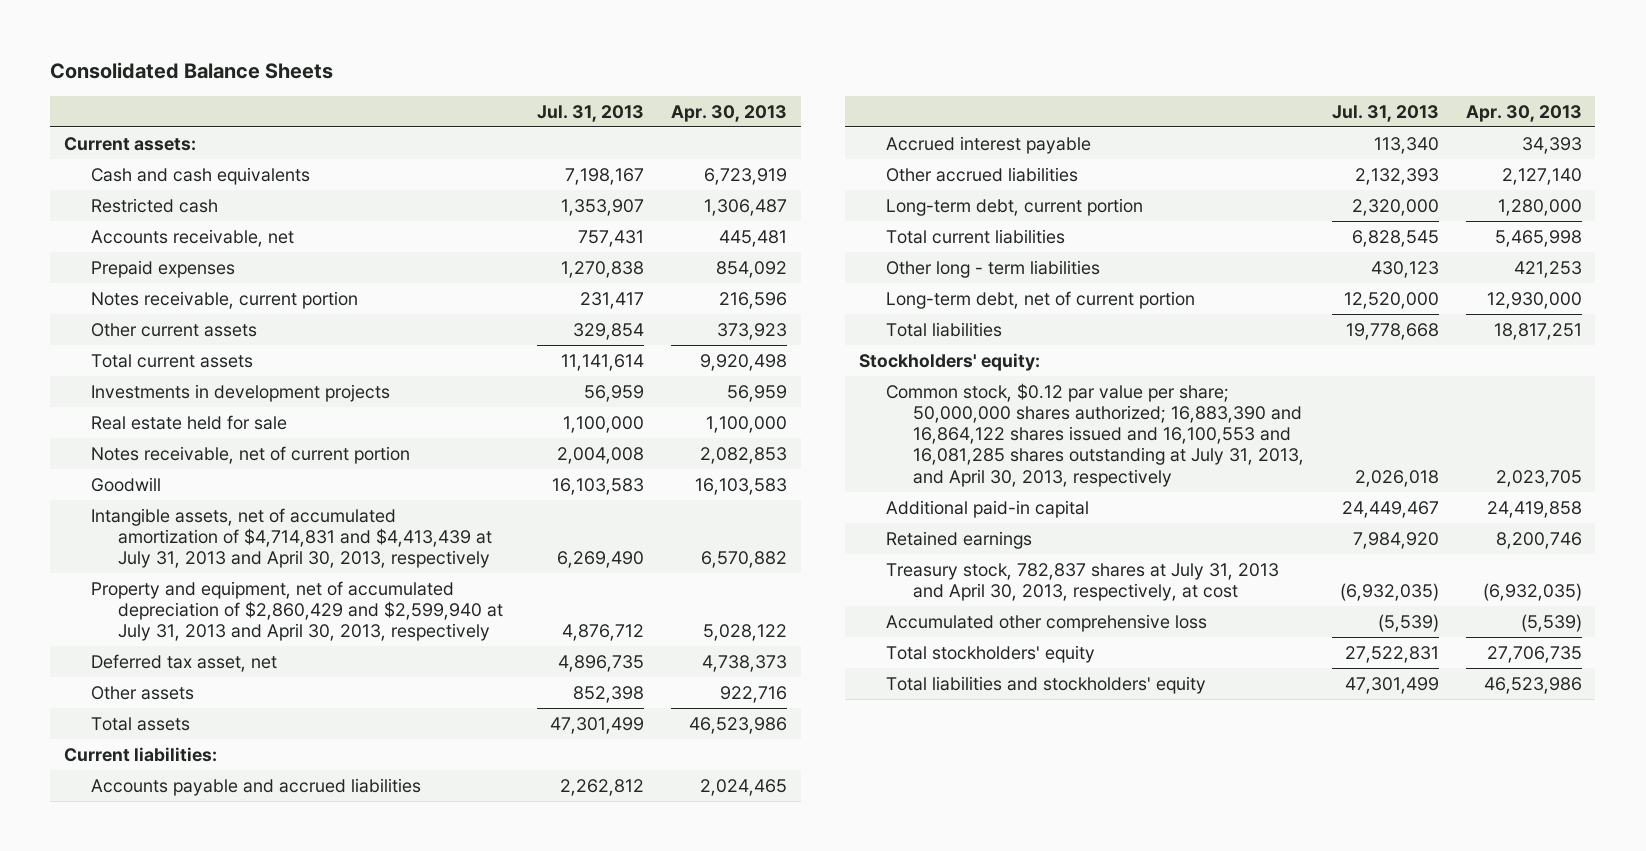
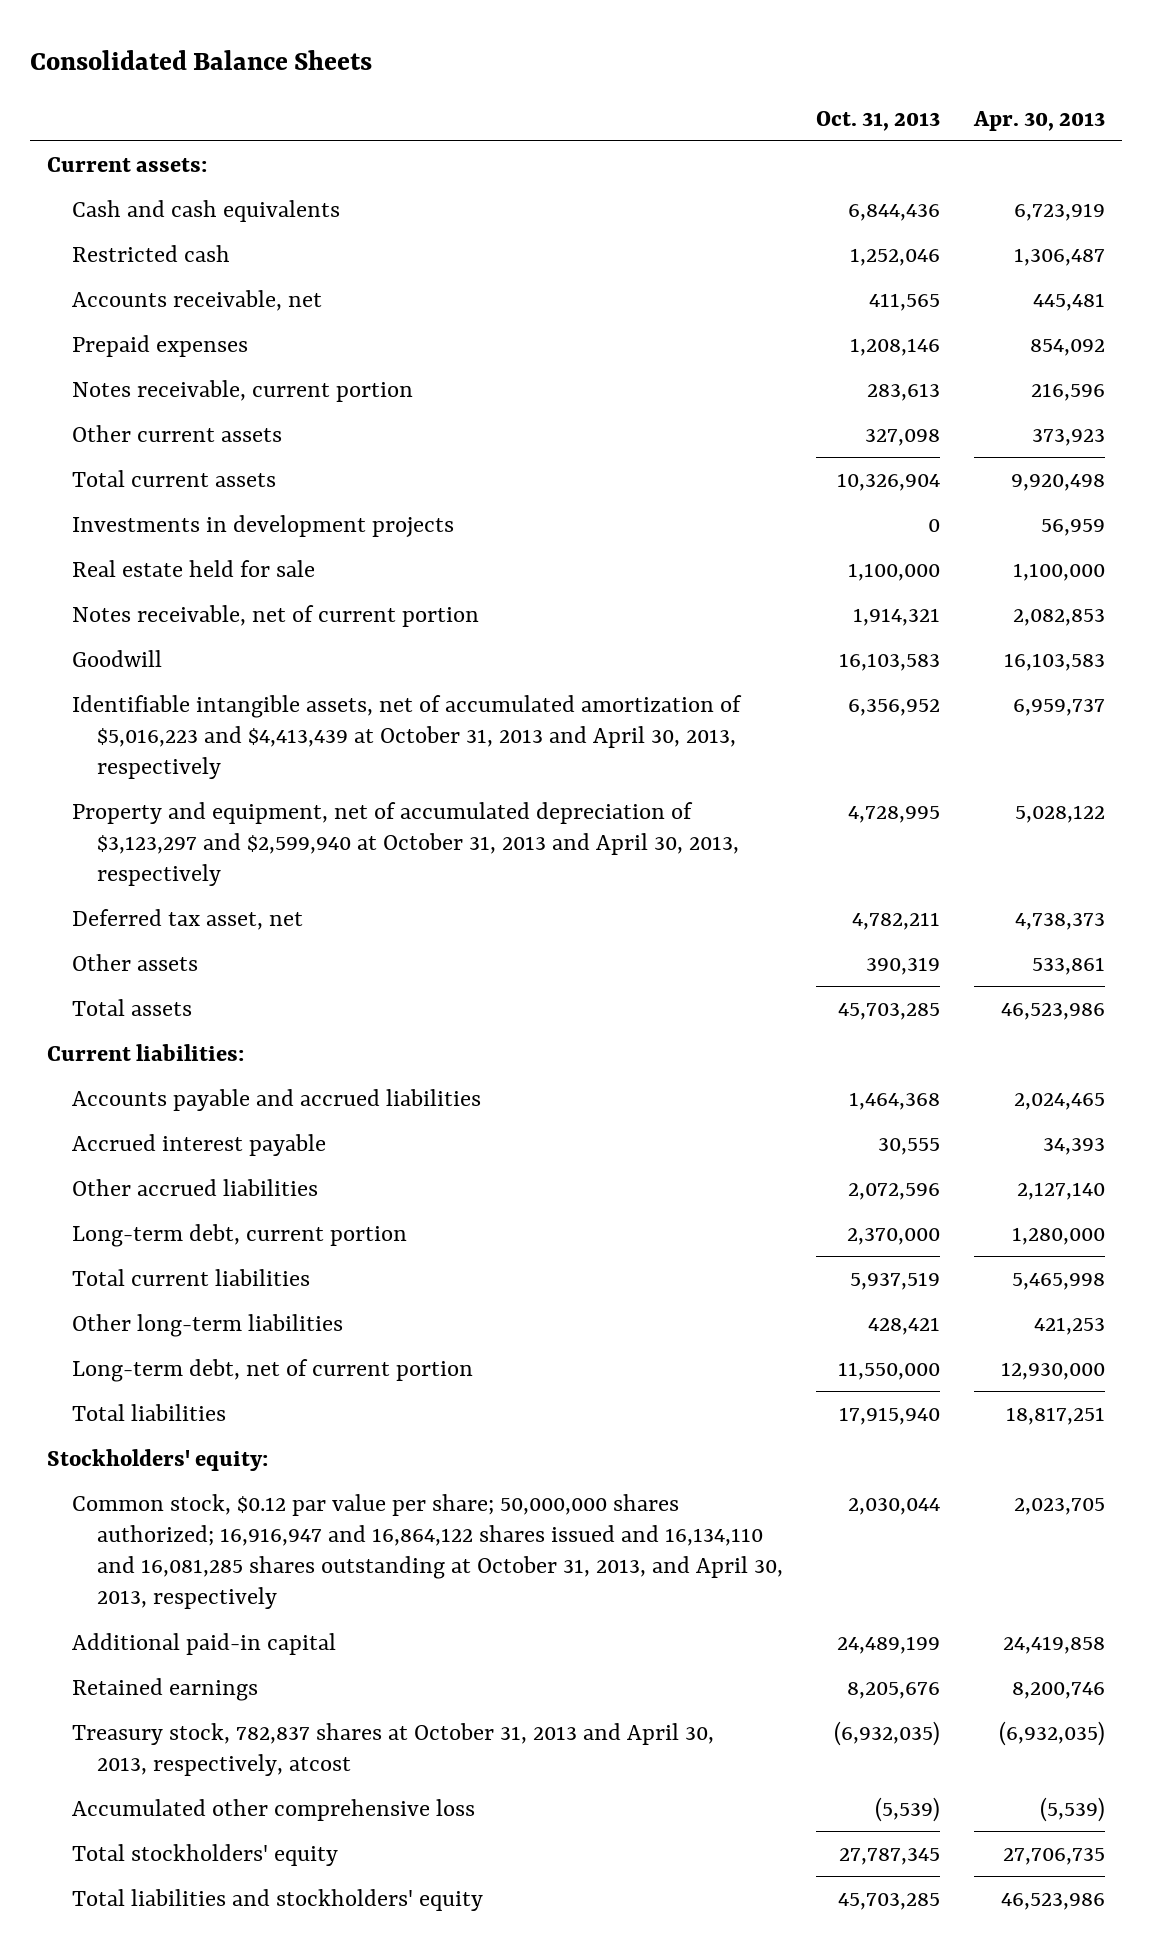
- | Jul. 31, 2013 | Apr. 30, 2013
+ | Oct. 31, 2013 | Apr. 30, 2013
- Intangible assets, net of accumulated amortization of $4,714,831 and $4,413,439 at July 31, 2013 and April 30, 2013, respectively | 6,269,490 | 6,570,882
- Property and equipment, net of accumulated depreciation of $2,860,429 and $2,599,940 at July 31, 2013 and April 30, 2013, respectively | 4,876,712 | 5,028,122
+ Identifiable intangible assets, net of accumulated amortization of $5,016,223 and $4,413,439 at October 31, 2013 and April 30, 2013, respectively | 6,356,952 | 6,959,737
+ Property and equipment, net of accumulated depreciation of $3,123,297 and $2,599,940 at October 31, 2013 and April 30, 2013, respectively | 4,728,995 | 5,028,122
- Other assets | 852,398 | 922,716
+ Other assets | 390,319 | 533,861
- Other long - term liabilities | 430,123 | 421,253
+ Other long-term liabilities | 428,421 | 421,253
- Common stock, $0.12 par value per share; 50,000,000 shares authorized; 16,883,390 and 16,864,122 shares issued and 16,100,553 and 16,081,285 shares outstanding at July 31, 2013, and April 30, 2013, respectively | 2,026,018 | 2,023,705
+ Common stock, $0.12 par value per share; 50,000,000 shares authorized; 16,916,947 and 16,864,122 shares issued and 16,134,110 and 16,081,285 shares outstanding at October 31, 2013, and April 30, 2013, respectively | 2,030,044 | 2,023,705
- Treasury stock, 782,837 shares at July 31, 2013 and April 30, 2013, respectively, at cost | (6,932,035) | (6,932,035)
+ Treasury stock, 782,837 shares at October 31, 2013 and April 30, 2013, respectively, atcost | (6,932,035) | (6,932,035)

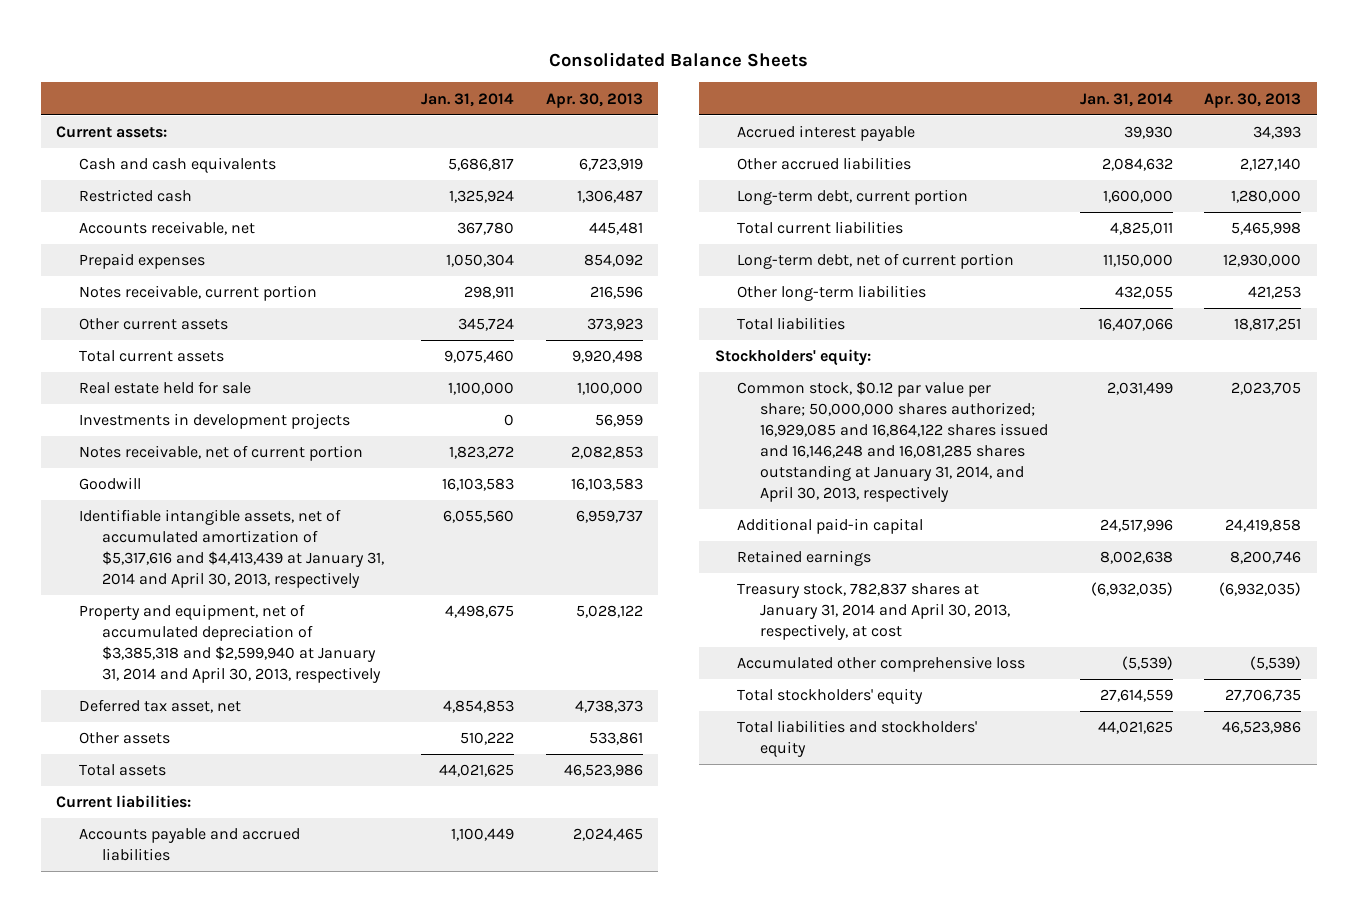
- | Oct. 31, 2013 | Apr. 30, 2013
+ | Jan. 31, 2014 | Apr. 30, 2013
moved down: Investments in development projects | 0 | 56,959
- Identifiable intangible assets, net of accumulated amortization of $5,016,223 and $4,413,439 at October 31, 2013 and April 30, 2013, respectively | 6,356,952 | 6,959,737
- Property and equipment, net of accumulated depreciation of $3,123,297 and $2,599,940 at October 31, 2013 and April 30, 2013, respectively | 4,728,995 | 5,028,122
+ Identifiable intangible assets, net of accumulated amortization of $5,317,616 and $4,413,439 at January 31, 2014 and April 30, 2013, respectively | 6,055,560 | 6,959,737
+ Property and equipment, net of accumulated depreciation of $3,385,318 and $2,599,940 at January 31, 2014 and April 30, 2013, respectively | 4,498,675 | 5,028,122
moved down: Other long-term liabilities | 432,055 | 421,253
- Common stock, $0.12 par value per share; 50,000,000 shares authorized; 16,916,947 and 16,864,122 shares issued and 16,134,110 and 16,081,285 shares outstanding at October 31, 2013, and April 30, 2013, respectively | 2,030,044 | 2,023,705
+ Common stock, $0.12 par value per share; 50,000,000 shares authorized; 16,929,085 and 16,864,122 shares issued and 16,146,248 and 16,081,285 shares outstanding at January 31, 2014, and April 30, 2013, respectively | 2,031,499 | 2,023,705
- Treasury stock, 782,837 shares at October 31, 2013 and April 30, 2013, respectively, atcost | (6,932,035) | (6,932,035)
+ Treasury stock, 782,837 shares at January 31, 2014 and April 30, 2013, respectively, at cost | (6,932,035) | (6,932,035)

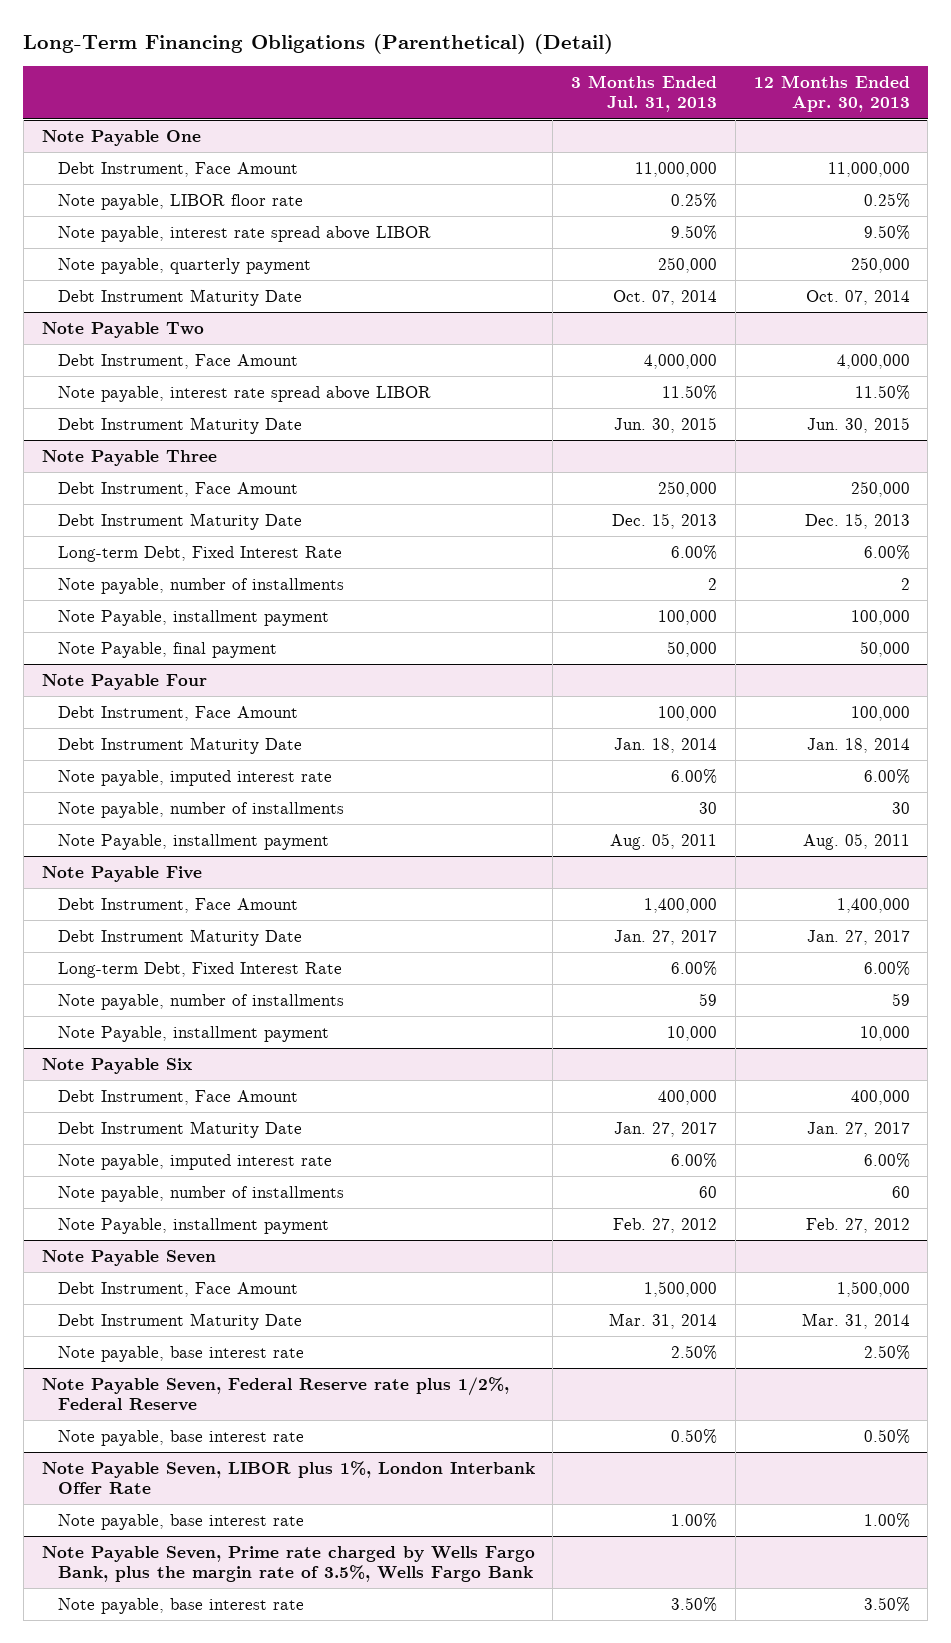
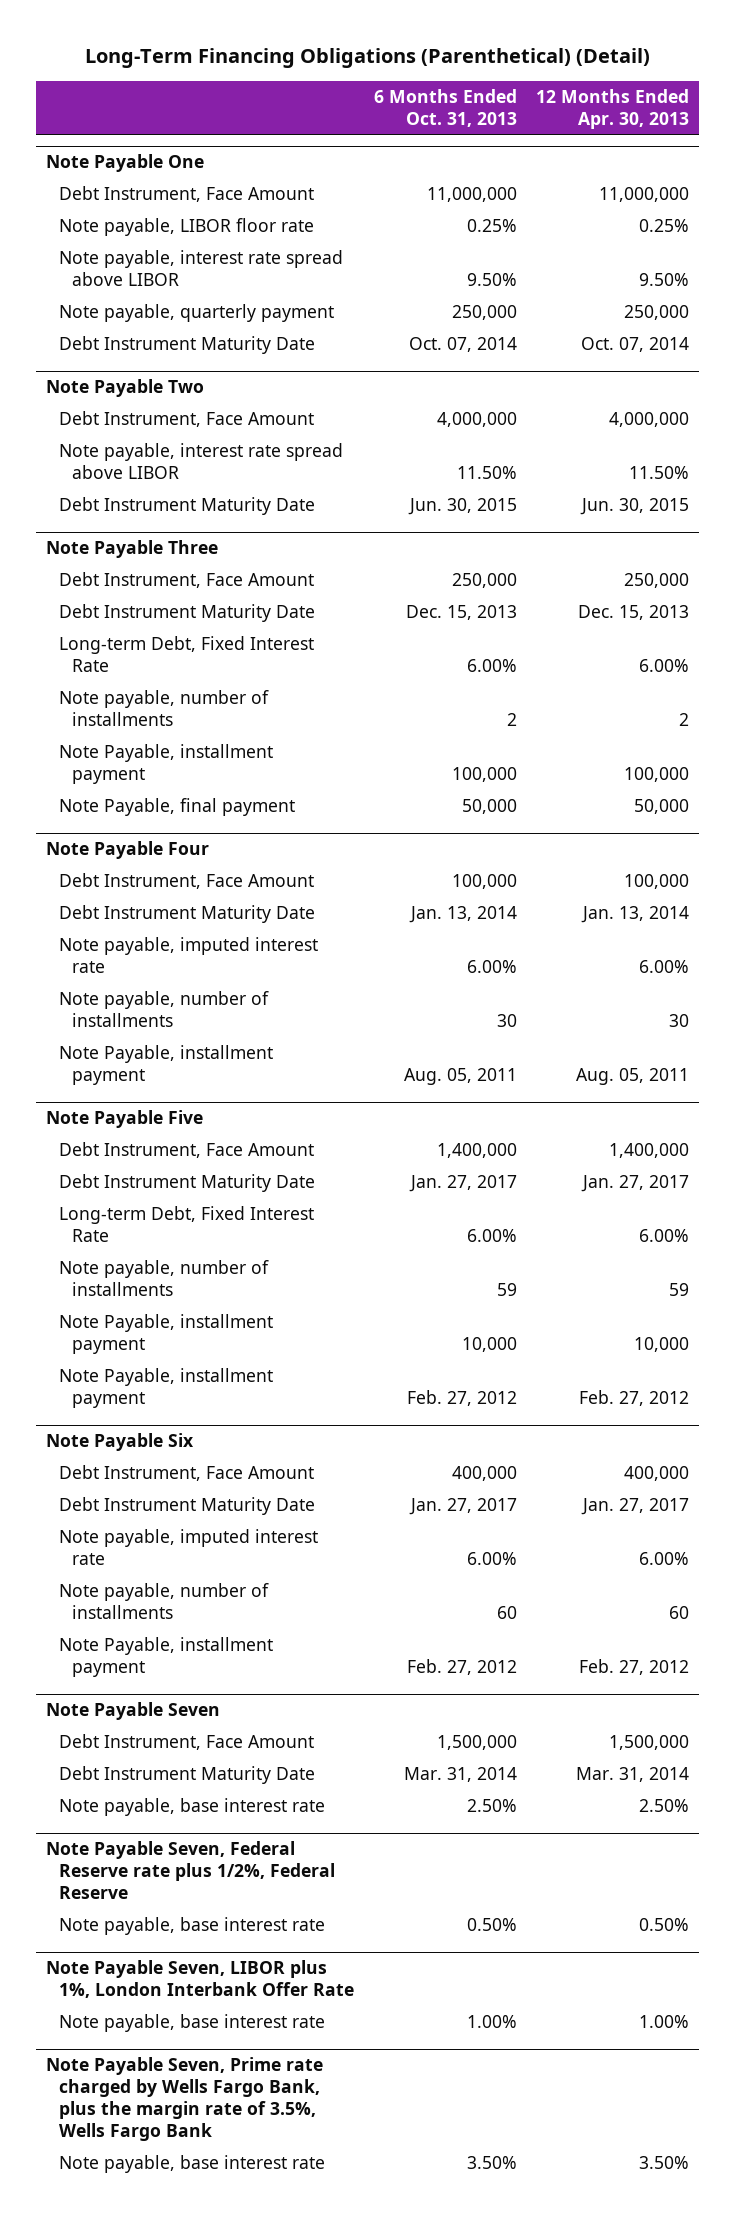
- | 3 Months Ended Jul. 31, 2013 | 12 Months Ended Apr. 30, 2013
+ | 6 Months Ended Oct. 31, 2013 | 12 Months Ended Apr. 30, 2013
@ Note Payable Four
- Debt Instrument Maturity Date | Jan. 18, 2014 | Jan. 18, 2014
+ Debt Instrument Maturity Date | Jan. 13, 2014 | Jan. 13, 2014
@ Note Payable Five
+ Note Payable, installment payment | Feb. 27, 2012 | Feb. 27, 2012

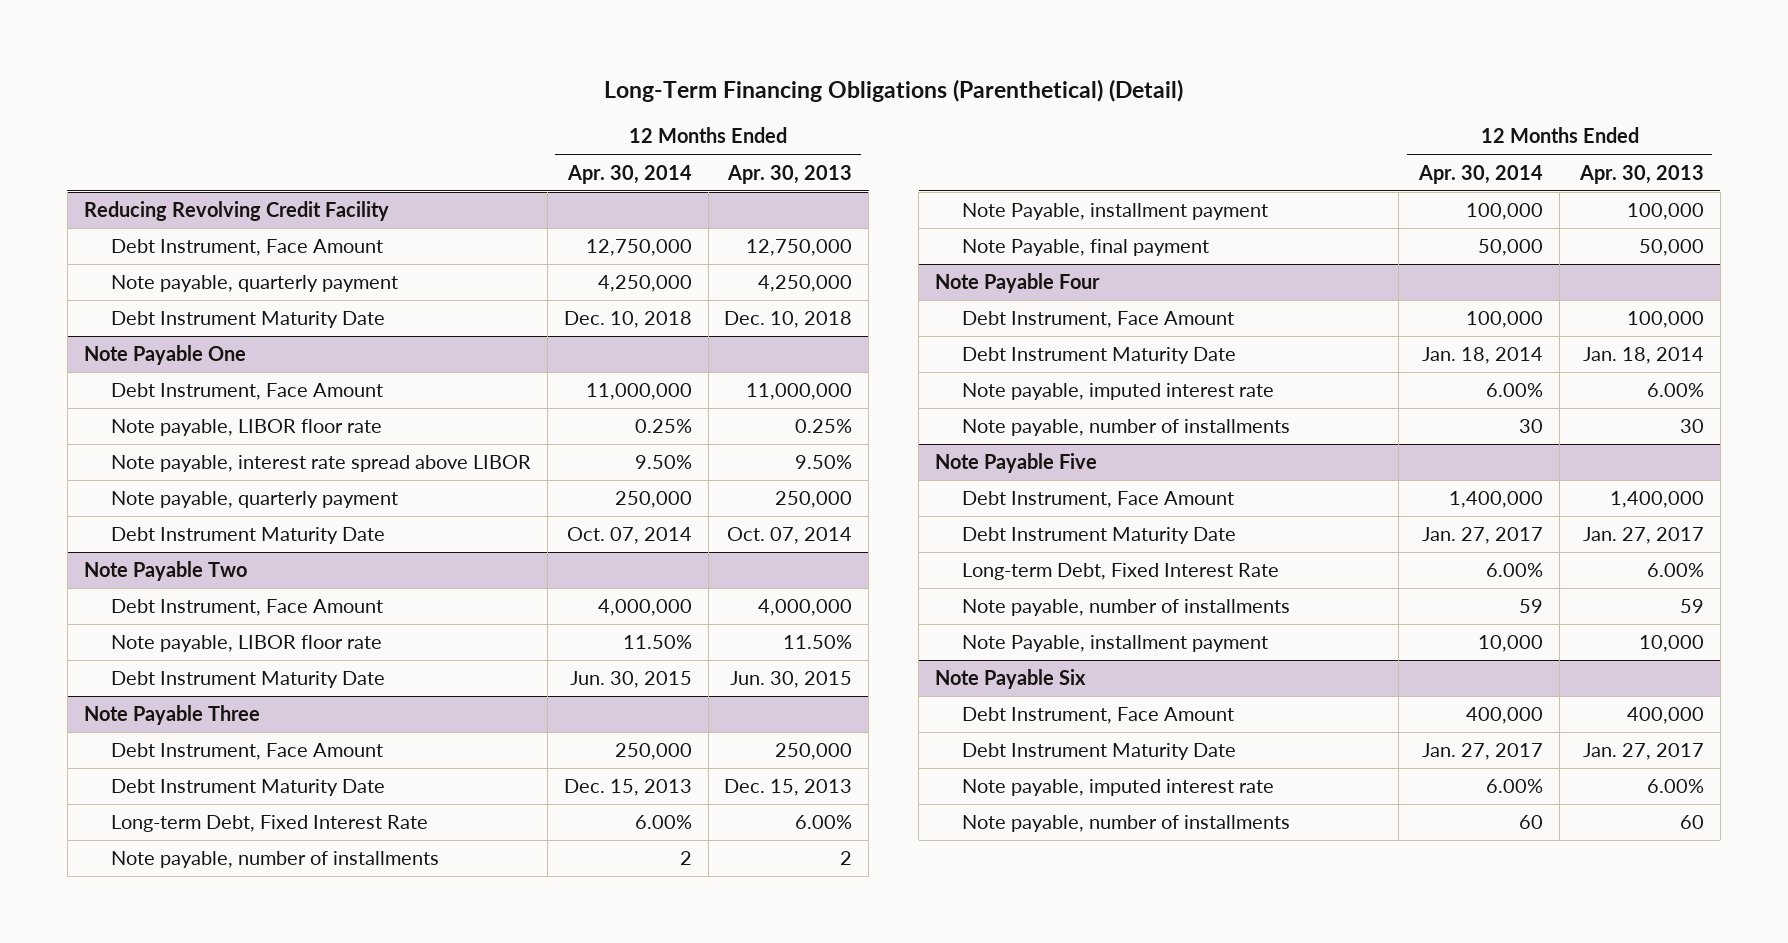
- | 6 Months Ended Oct. 31, 2013 | 12 Months Ended Apr. 30, 2013
+ | 12 Months Ended Apr. 30, 2014 | 12 Months Ended Apr. 30, 2013
+ Reducing Revolving Credit Facility
+ Debt Instrument, Face Amount | 12,750,000 | 12,750,000
+ Note payable, quarterly payment | 4,250,000 | 4,250,000
+ Debt Instrument Maturity Date | Dec. 10, 2018 | Dec. 10, 2018
@ Note Payable Two
- Note payable, interest rate spread above LIBOR | 11.50% | 11.50%
+ Note payable, LIBOR floor rate | 11.50% | 11.50%
@ Note Payable Four
- Debt Instrument Maturity Date | Jan. 13, 2014 | Jan. 13, 2014
+ Debt Instrument Maturity Date | Jan. 18, 2014 | Jan. 18, 2014
- Note Payable, installment payment | Aug. 05, 2011 | Aug. 05, 2011
@ Note Payable Five
- Note Payable, installment payment | Feb. 27, 2012 | Feb. 27, 2012
@ Note Payable Six
- Note Payable, installment payment | Feb. 27, 2012 | Feb. 27, 2012
- Note Payable Seven
- Debt Instrument, Face Amount | 1,500,000 | 1,500,000
- Debt Instrument Maturity Date | Mar. 31, 2014 | Mar. 31, 2014
- Note payable, base interest rate | 2.50% | 2.50%
- Note Payable Seven, Federal Reserve rate plus 1/2%, Federal Reserve
- Note payable, base interest rate | 0.50% | 0.50%
- Note Payable Seven, LIBOR plus 1%, London Interbank Offer Rate
- Note payable, base interest rate | 1.00% | 1.00%
- Note Payable Seven, Prime rate charged by Wells Fargo Bank, plus the margin rate of 3.5%, Wells Fargo Bank
- Note payable, base interest rate | 3.50% | 3.50%

